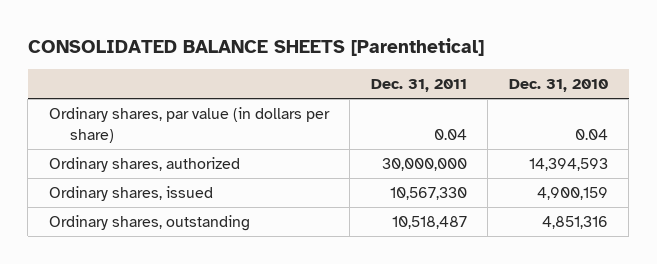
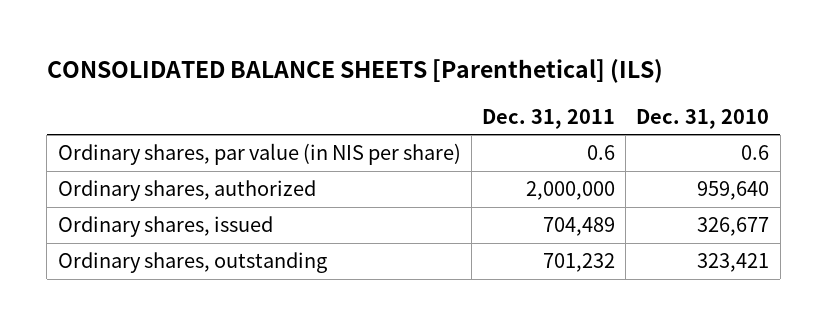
- CONSOLIDATED BALANCE SHEETS [Parenthetical]
+ CONSOLIDATED BALANCE SHEETS [Parenthetical] (ILS)
- Ordinary shares, par value (in dollars per share) | 0.04 | 0.04
- Ordinary shares, authorized | 30,000,000 | 14,394,593
- Ordinary shares, issued | 10,567,330 | 4,900,159
- Ordinary shares, outstanding | 10,518,487 | 4,851,316
+ Ordinary shares, par value (in NIS per share) | 0.6 | 0.6
+ Ordinary shares, authorized | 2,000,000 | 959,640
+ Ordinary shares, issued | 704,489 | 326,677
+ Ordinary shares, outstanding | 701,232 | 323,421

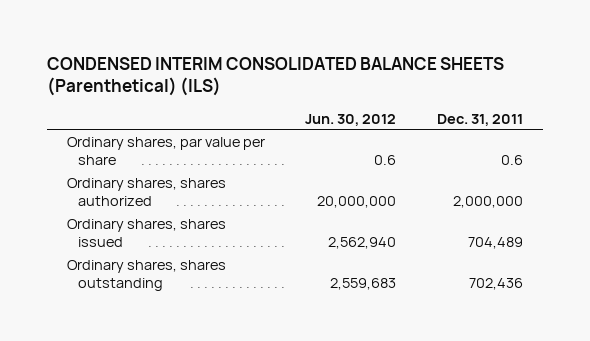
- CONSOLIDATED BALANCE SHEETS [Parenthetical] (ILS)
+ CONDENSED INTERIM CONSOLIDATED BALANCE SHEETS (Parenthetical) (ILS)
- | Dec. 31, 2011 | Dec. 31, 2010
+ | Jun. 30, 2012 | Dec. 31, 2011
- Ordinary shares, par value (in NIS per share) | 0.6 | 0.6
- Ordinary shares, authorized | 2,000,000 | 959,640
- Ordinary shares, issued | 704,489 | 326,677
- Ordinary shares, outstanding | 701,232 | 323,421
+ Ordinary shares, par value per share | 0.6 | 0.6
+ Ordinary shares, shares authorized | 20,000,000 | 2,000,000
+ Ordinary shares, shares issued | 2,562,940 | 704,489
+ Ordinary shares, shares outstanding | 2,559,683 | 702,436

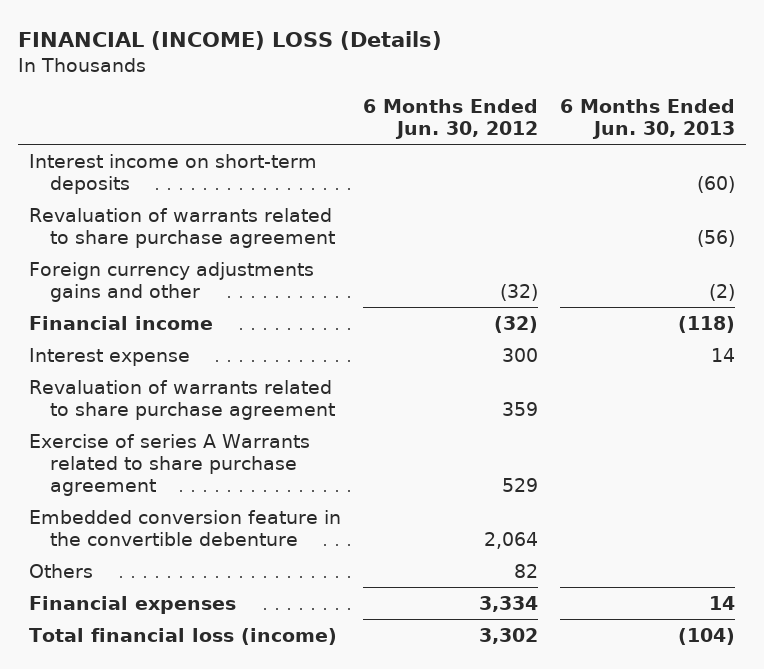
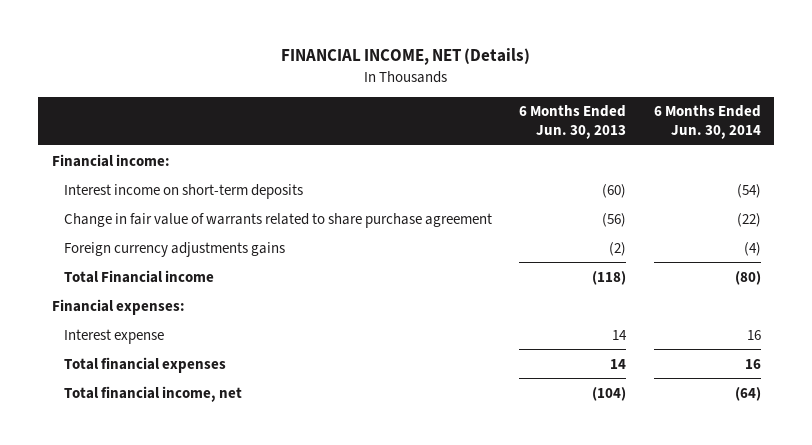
- FINANCIAL (INCOME) LOSS (Details)
+ FINANCIAL INCOME, NET (Details)
- | 6 Months Ended Jun. 30, 2012 | 6 Months Ended Jun. 30, 2013
+ | 6 Months Ended Jun. 30, 2013 | 6 Months Ended Jun. 30, 2014
+ Financial income:
- Revaluation of warrants related to share purchase agreement | | (56)
- Foreign currency adjustments gains and other | (32) | (2)
- Financial income | (32) | (118)
+ Change in fair value of warrants related to share purchase agreement | (56) | (22)
+ Foreign currency adjustments gains | (2) | (4)
+ Total Financial income | (118) | (80)
+ Financial expenses:
- Revaluation of warrants related to share purchase agreement | 359 |
- Exercise of series A Warrants related to share purchase agreement | 529 |
- Embedded conversion feature in the convertible debenture | 2,064 |
- Others | 82 |
- Financial expenses | 3,334 | 14
- Total financial loss (income) | 3,302 | (104)
+ Total financial expenses | 14 | 16
+ Total financial income, net | (104) | (64)

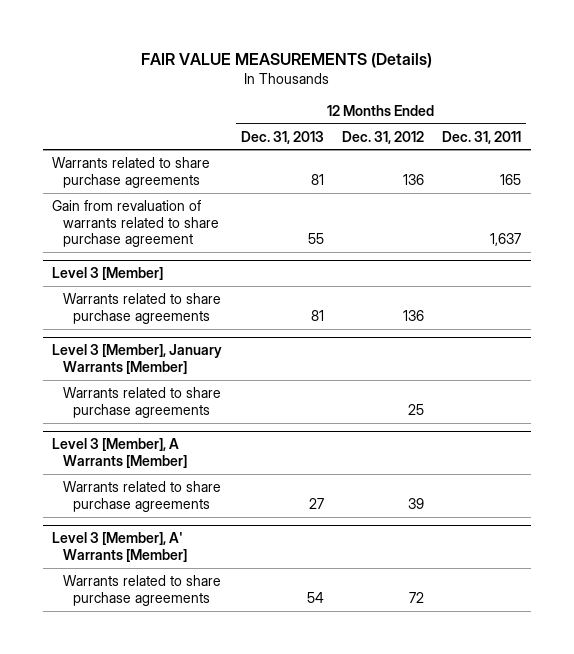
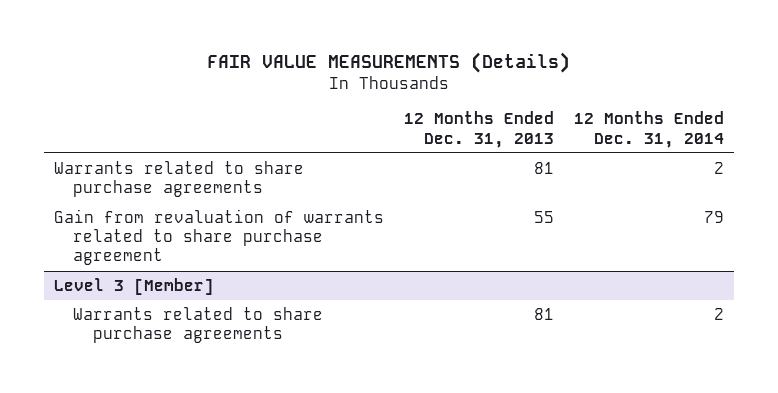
- | 12 Months Ended Dec. 31, 2013 | 12 Months Ended Dec. 31, 2012 | 12 Months Ended Dec. 31, 2011
+ | 12 Months Ended Dec. 31, 2013 | 12 Months Ended Dec. 31, 2014
- Level 3 [Member], January Warrants [Member]
- Warrants related to share purchase agreements | | 25 |
- Level 3 [Member], A Warrants [Member]
- Warrants related to share purchase agreements | 27 | 39 |
- Level 3 [Member], A' Warrants [Member]
- Warrants related to share purchase agreements | 54 | 72 |

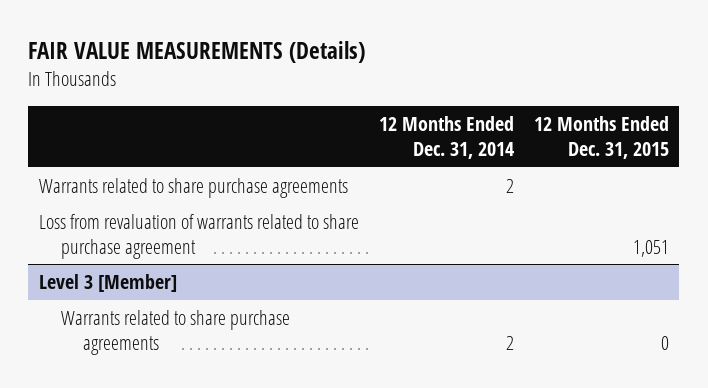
- | 12 Months Ended Dec. 31, 2013 | 12 Months Ended Dec. 31, 2014
+ | 12 Months Ended Dec. 31, 2014 | 12 Months Ended Dec. 31, 2015
- Gain from revaluation of warrants related to share purchase agreement | 55 | 79
+ Loss from revaluation of warrants related to share purchase agreement | | 1,051

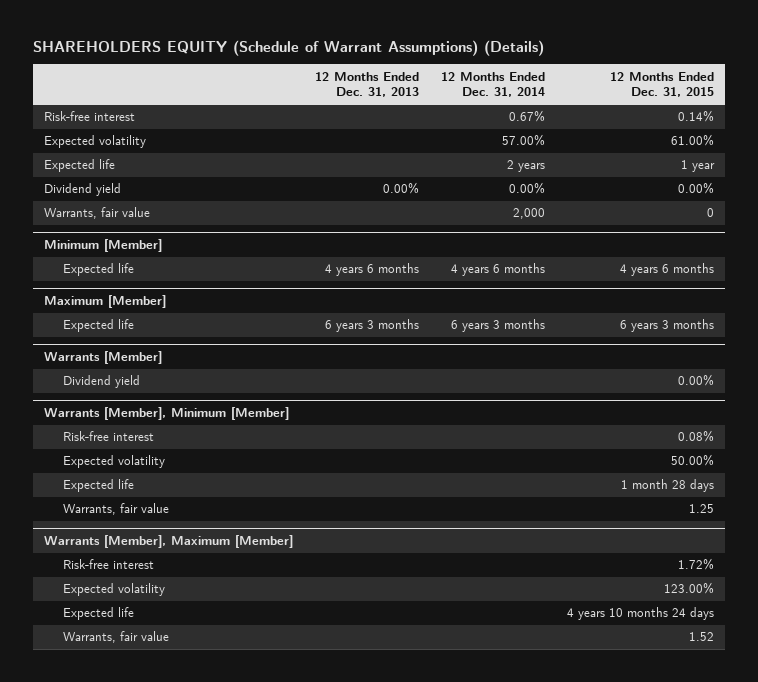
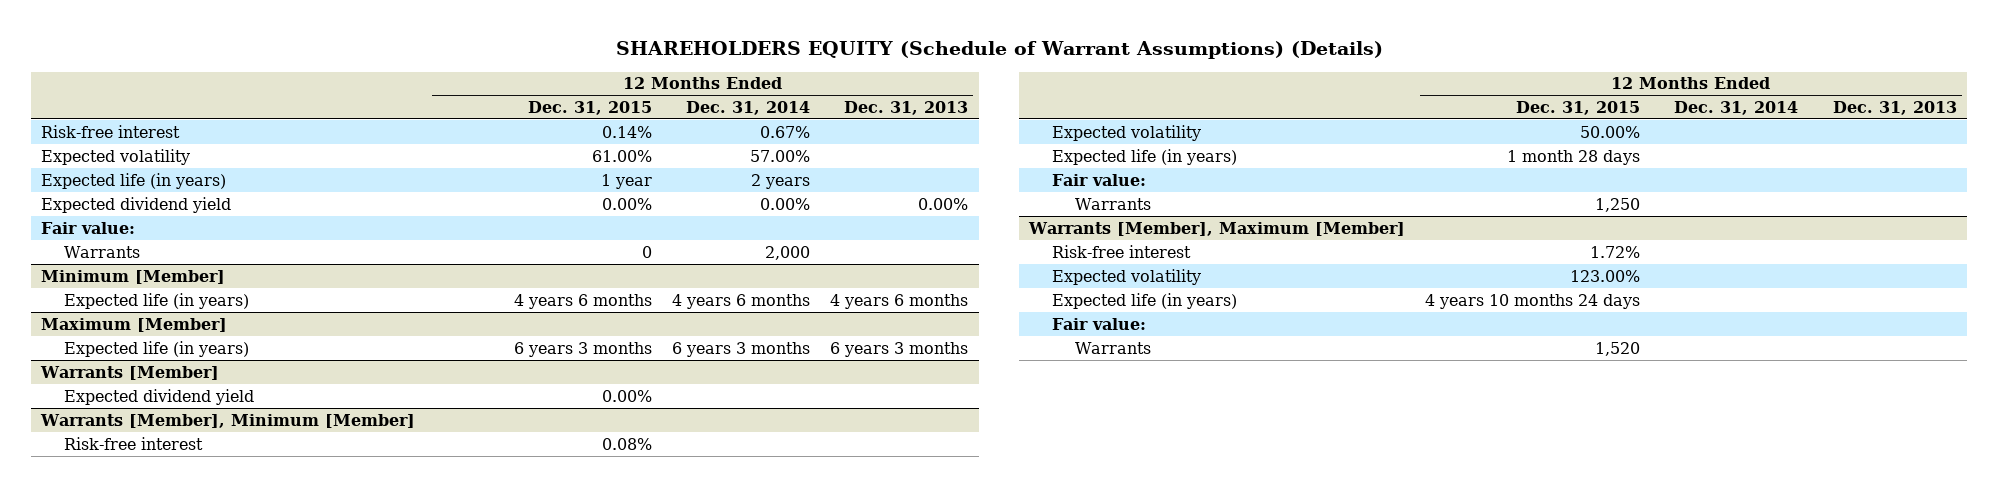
- | 12 Months Ended Dec. 31, 2013 | 12 Months Ended Dec. 31, 2014 | 12 Months Ended Dec. 31, 2015
+ | 12 Months Ended Dec. 31, 2015 | 12 Months Ended Dec. 31, 2014 | 12 Months Ended Dec. 31, 2013
- Expected life | | 2 years | 1 year
- Dividend yield | 0.00% | 0.00% | 0.00%
- Warrants, fair value | | 2,000 | 0
+ Expected life (in years) | 1 year | 2 years |
+ Expected dividend yield | 0.00% | 0.00% | 0.00%
+ Fair value:
+ Warrants | 0 | 2,000 |
@ Minimum [Member]
- Expected life | 4 years 6 months | 4 years 6 months | 4 years 6 months
+ Expected life (in years) | 4 years 6 months | 4 years 6 months | 4 years 6 months
@ Maximum [Member]
- Expected life | 6 years 3 months | 6 years 3 months | 6 years 3 months
+ Expected life (in years) | 6 years 3 months | 6 years 3 months | 6 years 3 months
@ Warrants [Member]
- Dividend yield | | | 0.00%
+ Expected dividend yield | 0.00% | |
@ Warrants [Member], Minimum [Member]
- Expected life | | | 1 month 28 days
- Warrants, fair value | | | 1.25
+ Expected life (in years) | 1 month 28 days | |
+ Fair value:
+ Warrants | 1,250 | |
@ Warrants [Member], Maximum [Member]
- Expected life | | | 4 years 10 months 24 days
- Warrants, fair value | | | 1.52
+ Expected life (in years) | 4 years 10 months 24 days | |
+ Fair value:
+ Warrants | 1,520 | |

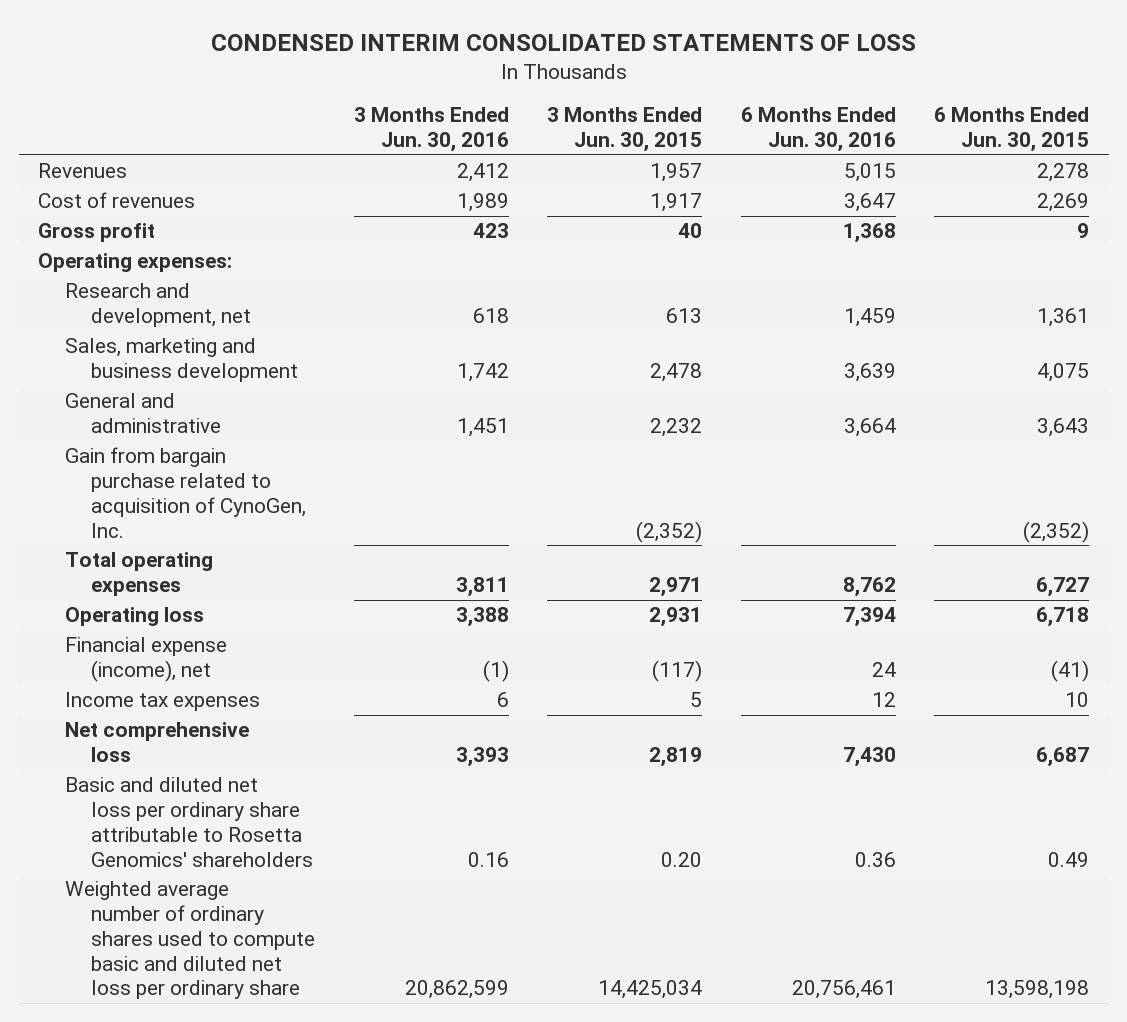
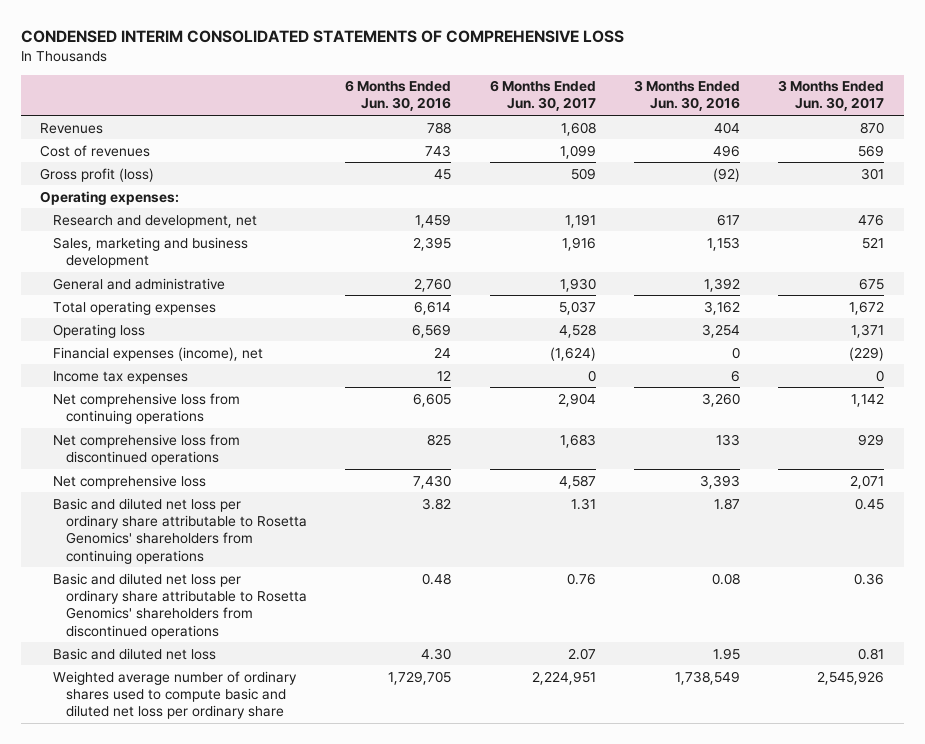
- CONDENSED INTERIM CONSOLIDATED STATEMENTS OF LOSS
+ CONDENSED INTERIM CONSOLIDATED STATEMENTS OF COMPREHENSIVE LOSS
- | 3 Months Ended Jun. 30, 2016 | 3 Months Ended Jun. 30, 2015 | 6 Months Ended Jun. 30, 2016 | 6 Months Ended Jun. 30, 2015
+ | 6 Months Ended Jun. 30, 2016 | 6 Months Ended Jun. 30, 2017 | 3 Months Ended Jun. 30, 2016 | 3 Months Ended Jun. 30, 2017
- Revenues | 2,412 | 1,957 | 5,015 | 2,278
- Cost of revenues | 1,989 | 1,917 | 3,647 | 2,269
- Gross profit | 423 | 40 | 1,368 | 9
+ Revenues | 788 | 1,608 | 404 | 870
+ Cost of revenues | 743 | 1,099 | 496 | 569
+ Gross profit (loss) | 45 | 509 | (92) | 301
- Research and development, net | 618 | 613 | 1,459 | 1,361
- Sales, marketing and business development | 1,742 | 2,478 | 3,639 | 4,075
- General and administrative | 1,451 | 2,232 | 3,664 | 3,643
- Gain from bargain purchase related to acquisition of CynoGen, Inc. | | (2,352) | | (2,352)
- Total operating expenses | 3,811 | 2,971 | 8,762 | 6,727
- Operating loss | 3,388 | 2,931 | 7,394 | 6,718
- Financial expense (income), net | (1) | (117) | 24 | (41)
+ Research and development, net | 1,459 | 1,191 | 617 | 476
+ Sales, marketing and business development | 2,395 | 1,916 | 1,153 | 521
+ General and administrative | 2,760 | 1,930 | 1,392 | 675
+ Total operating expenses | 6,614 | 5,037 | 3,162 | 1,672
+ Operating loss | 6,569 | 4,528 | 3,254 | 1,371
+ Financial expenses (income), net | 24 | (1,624) | 0 | (229)
+ Net comprehensive loss from continuing operations | 6,605 | 2,904 | 3,260 | 1,142
+ Net comprehensive loss from discontinued operations | 825 | 1,683 | 133 | 929
- Basic and diluted net loss per ordinary share attributable to Rosetta Genomics' shareholders | 0.16 | 0.20 | 0.36 | 0.49
- Weighted average number of ordinary shares used to compute basic and diluted net loss per ordinary share | 20,862,599 | 14,425,034 | 20,756,461 | 13,598,198
+ Basic and diluted net loss per ordinary share attributable to Rosetta Genomics' shareholders from continuing operations | 3.82 | 1.31 | 1.87 | 0.45
+ Basic and diluted net loss per ordinary share attributable to Rosetta Genomics' shareholders from discontinued operations | 0.48 | 0.76 | 0.08 | 0.36
+ Basic and diluted net loss | 4.30 | 2.07 | 1.95 | 0.81
+ Weighted average number of ordinary shares used to compute basic and diluted net loss per ordinary share | 1,729,705 | 2,224,951 | 1,738,549 | 2,545,926

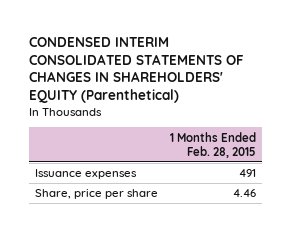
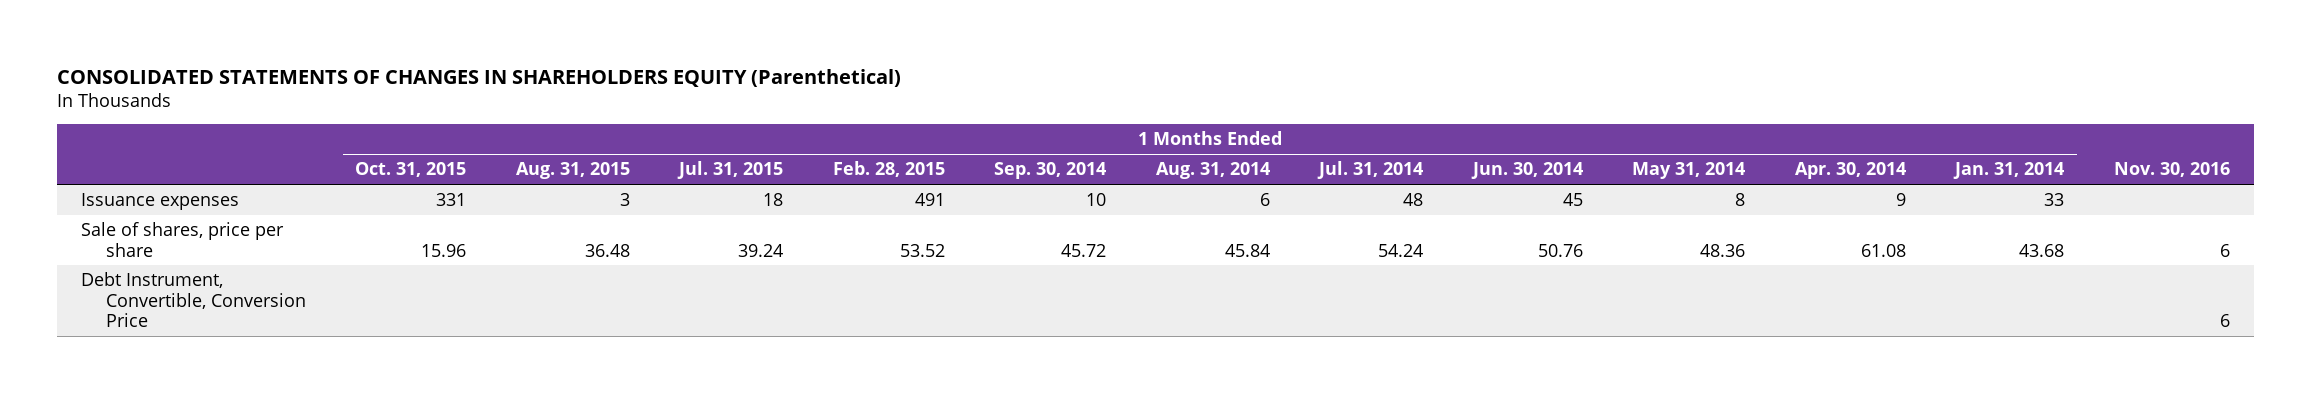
- CONDENSED INTERIM CONSOLIDATED STATEMENTS OF CHANGES IN SHAREHOLDERS' EQUITY (Parenthetical)
+ CONSOLIDATED STATEMENTS OF CHANGES IN SHAREHOLDERS EQUITY (Parenthetical)
- | 1 Months Ended Feb. 28, 2015
+ | 1 Months Ended Oct. 31, 2015 | 1 Months Ended Aug. 31, 2015 | 1 Months Ended Jul. 31, 2015 | 1 Months Ended Feb. 28, 2015 | 1 Months Ended Sep. 30, 2014 | 1 Months Ended Aug. 31, 2014 | 1 Months Ended Jul. 31, 2014 | 1 Months Ended Jun. 30, 2014 | 1 Months Ended May 31, 2014 | 1 Months Ended Apr. 30, 2014 | 1 Months Ended Jan. 31, 2014 | Nov. 30, 2016
- Share, price per share | 4.46
+ Sale of shares, price per share | 15.96 | 36.48 | 39.24 | 53.52 | 45.72 | 45.84 | 54.24 | 50.76 | 48.36 | 61.08 | 43.68 | 6
+ Debt Instrument, Convertible, Conversion Price | | | | | | | | | | | | 6

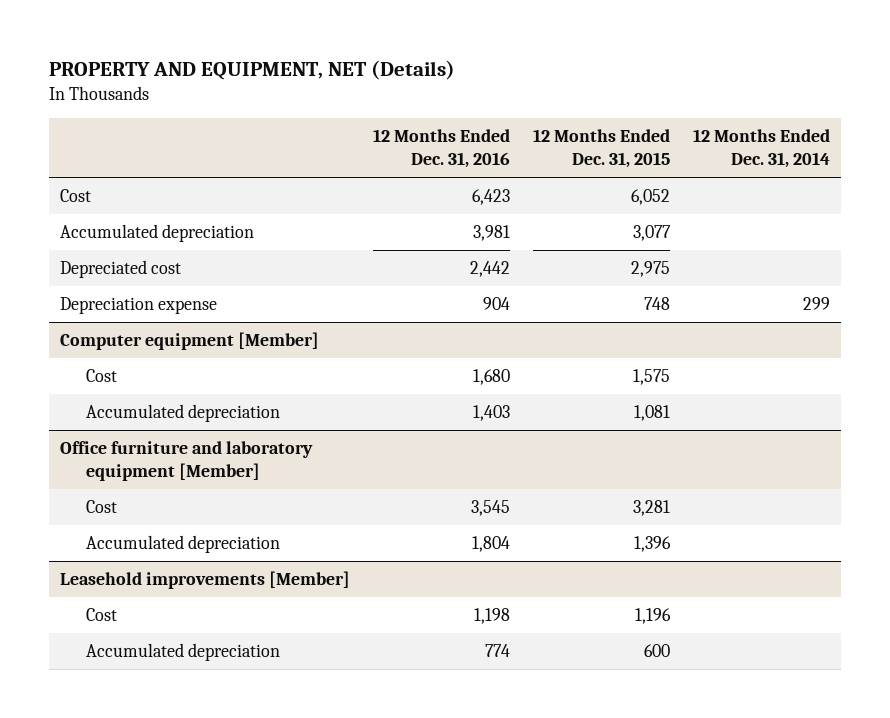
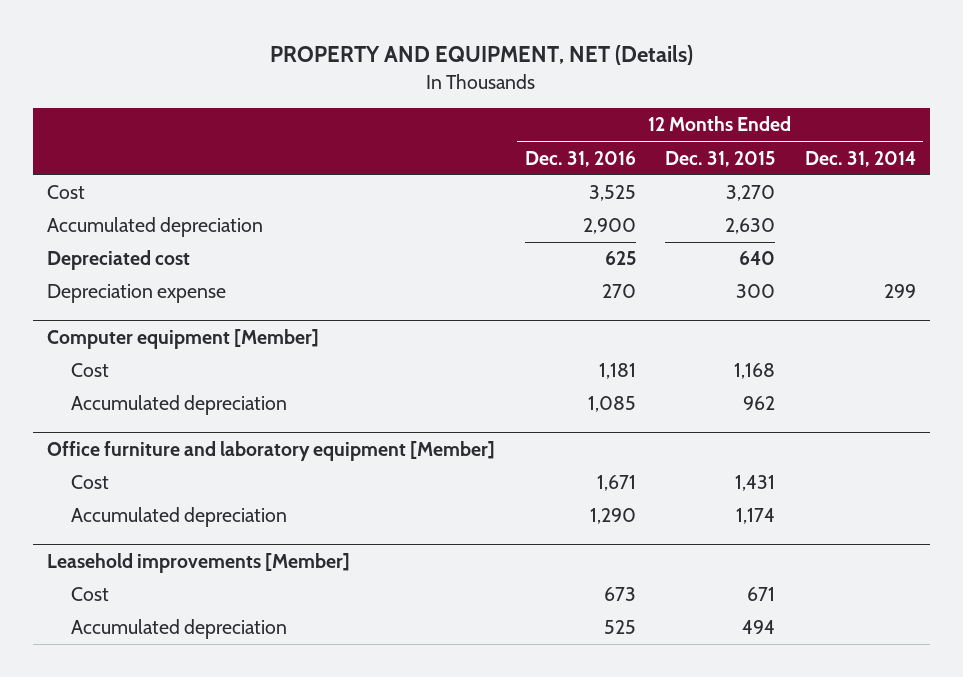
- Cost | 6,423 | 6,052 |
- Accumulated depreciation | 3,981 | 3,077 |
- Depreciated cost | 2,442 | 2,975 |
- Depreciation expense | 904 | 748 | 299
+ Cost | 3,525 | 3,270 |
+ Accumulated depreciation | 2,900 | 2,630 |
+ Depreciated cost | 625 | 640 |
+ Depreciation expense | 270 | 300 | 299
@ Computer equipment [Member]
- Cost | 1,680 | 1,575 |
- Accumulated depreciation | 1,403 | 1,081 |
+ Cost | 1,181 | 1,168 |
+ Accumulated depreciation | 1,085 | 962 |
@ Office furniture and laboratory equipment [Member]
- Cost | 3,545 | 3,281 |
- Accumulated depreciation | 1,804 | 1,396 |
+ Cost | 1,671 | 1,431 |
+ Accumulated depreciation | 1,290 | 1,174 |
@ Leasehold improvements [Member]
- Cost | 1,198 | 1,196 |
- Accumulated depreciation | 774 | 600 |
+ Cost | 673 | 671 |
+ Accumulated depreciation | 525 | 494 |

